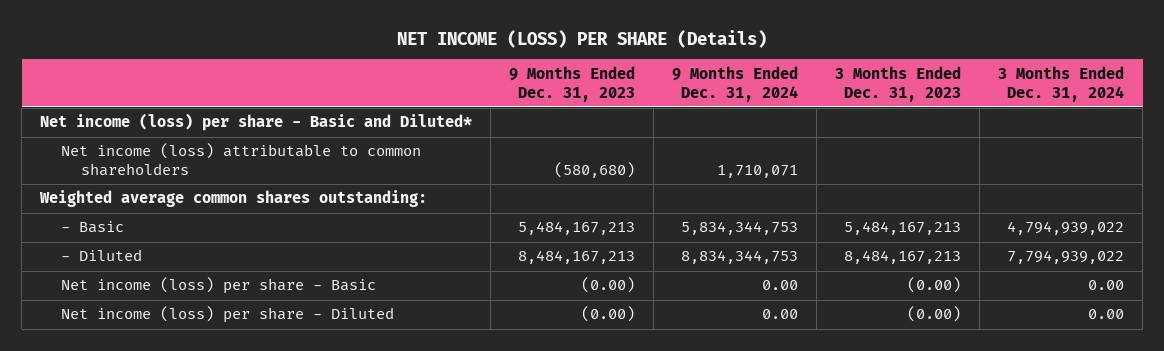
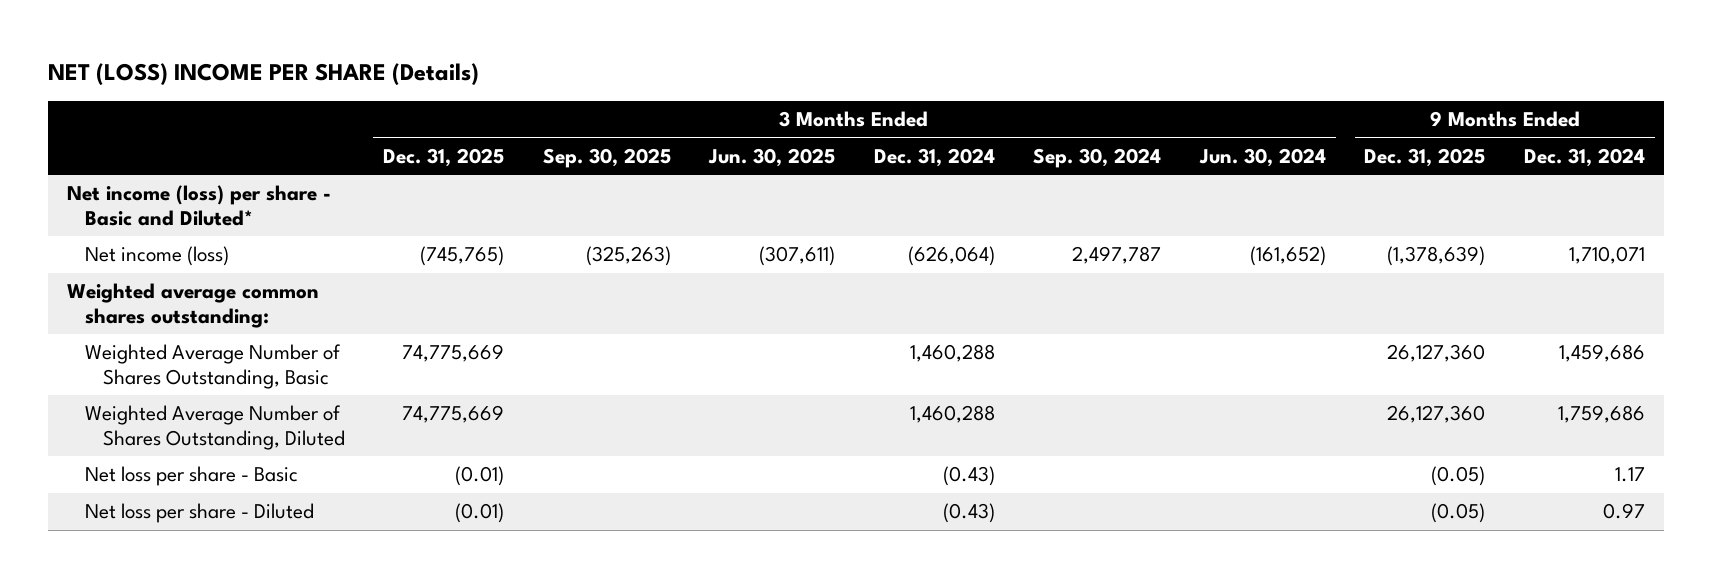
- NET INCOME (LOSS) PER SHARE (Details)
+ NET (LOSS) INCOME PER SHARE (Details)
- | 9 Months Ended Dec. 31, 2023 | 9 Months Ended Dec. 31, 2024 | 3 Months Ended Dec. 31, 2023 | 3 Months Ended Dec. 31, 2024
+ | 3 Months Ended Dec. 31, 2025 | 3 Months Ended Sep. 30, 2025 | 3 Months Ended Jun. 30, 2025 | 3 Months Ended Dec. 31, 2024 | 3 Months Ended Sep. 30, 2024 | 3 Months Ended Jun. 30, 2024 | 9 Months Ended Dec. 31, 2025 | 9 Months Ended Dec. 31, 2024
- Net income (loss) attributable to common shareholders | (580,680) | 1,710,071 | |
+ Net income (loss) | (745,765) | (325,263) | (307,611) | (626,064) | 2,497,787 | (161,652) | (1,378,639) | 1,710,071
- - Basic | 5,484,167,213 | 5,834,344,753 | 5,484,167,213 | 4,794,939,022
- - Diluted | 8,484,167,213 | 8,834,344,753 | 8,484,167,213 | 7,794,939,022
- Net income (loss) per share - Basic | (0.00) | 0.00 | (0.00) | 0.00
- Net income (loss) per share - Diluted | (0.00) | 0.00 | (0.00) | 0.00
+ Weighted Average Number of Shares Outstanding, Basic | 74,775,669 | | | 1,460,288 | | | 26,127,360 | 1,459,686
+ Weighted Average Number of Shares Outstanding, Diluted | 74,775,669 | | | 1,460,288 | | | 26,127,360 | 1,759,686
+ Net loss per share - Basic | (0.01) | | | (0.43) | | | (0.05) | 1.17
+ Net loss per share - Diluted | (0.01) | | | (0.43) | | | (0.05) | 0.97

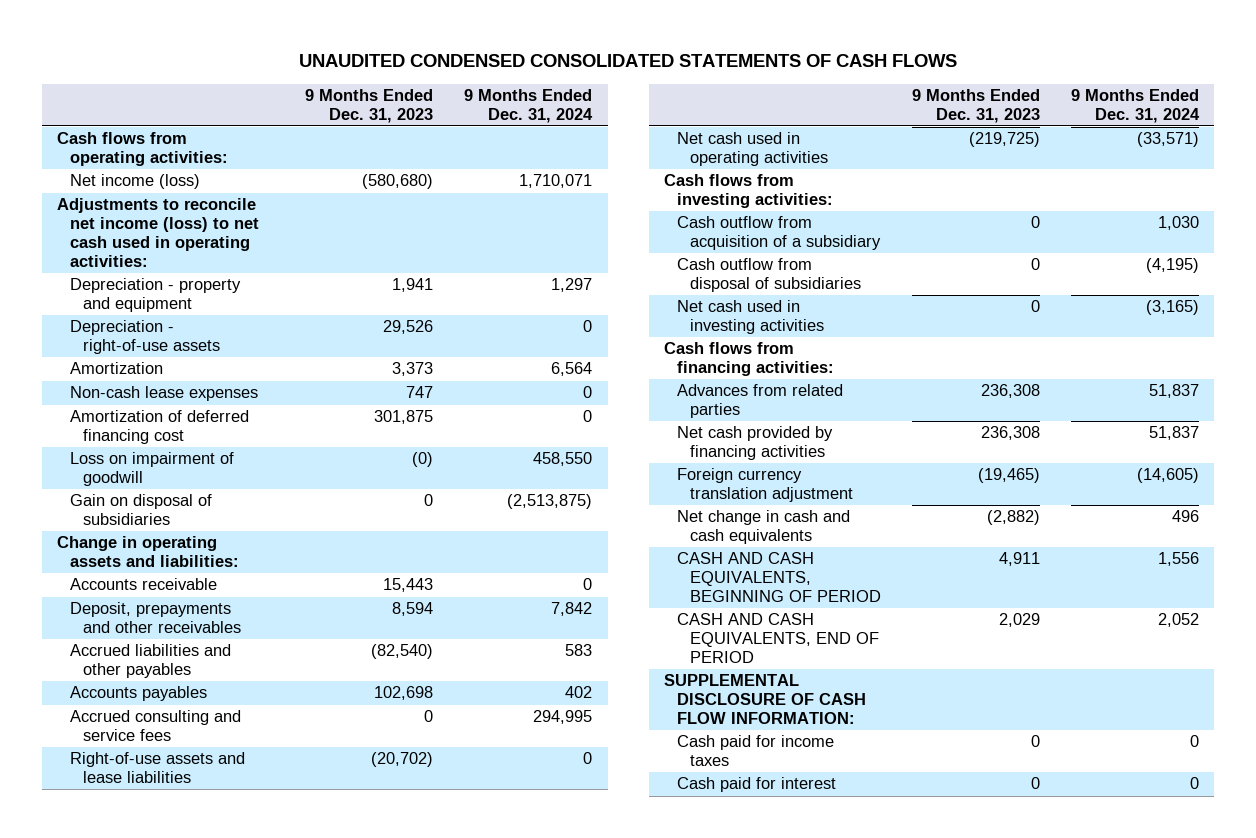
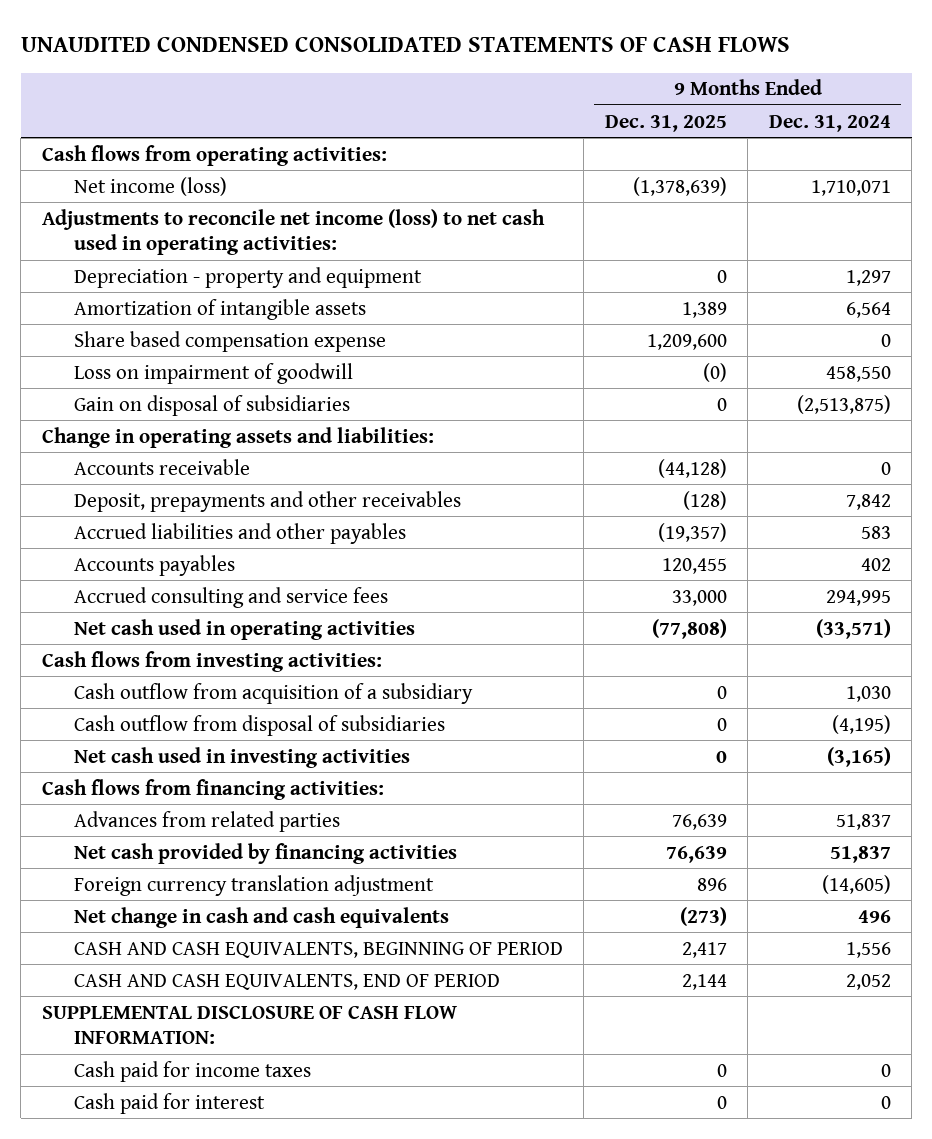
- | 9 Months Ended Dec. 31, 2023 | 9 Months Ended Dec. 31, 2024
+ | 9 Months Ended Dec. 31, 2025 | 9 Months Ended Dec. 31, 2024
- Depreciation - right-of-use assets | 29,526 | 0
- Amortization | 3,373 | 6,564
- Non-cash lease expenses | 747 | 0
- Amortization of deferred financing cost | 301,875 | 0
+ Amortization of intangible assets | 1,389 | 6,564
+ Share based compensation expense | 1,209,600 | 0
- Right-of-use assets and lease liabilities | (20,702) | 0

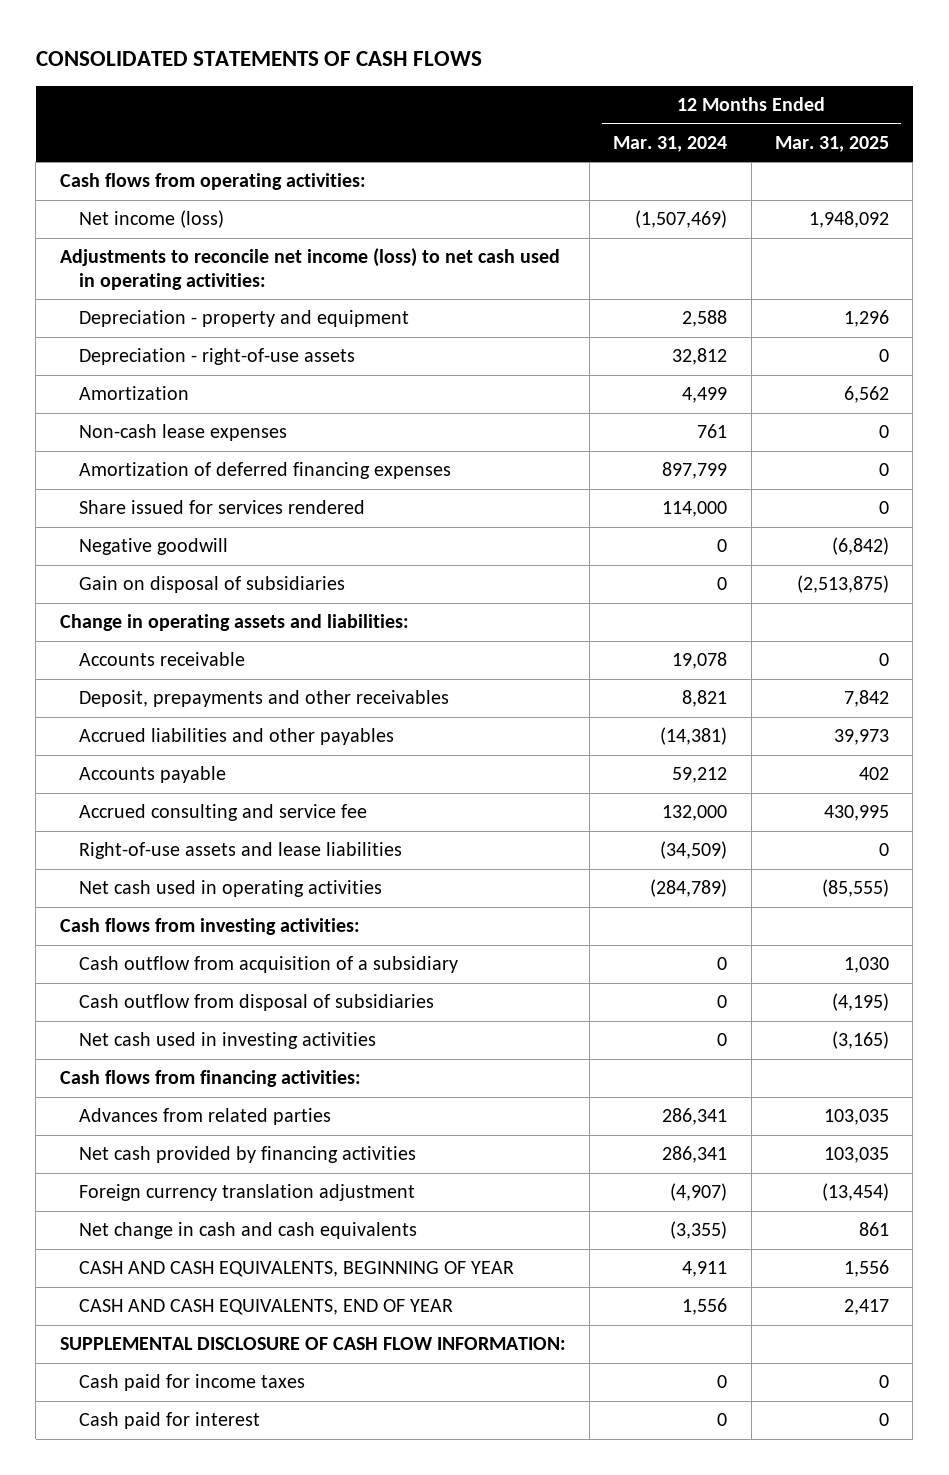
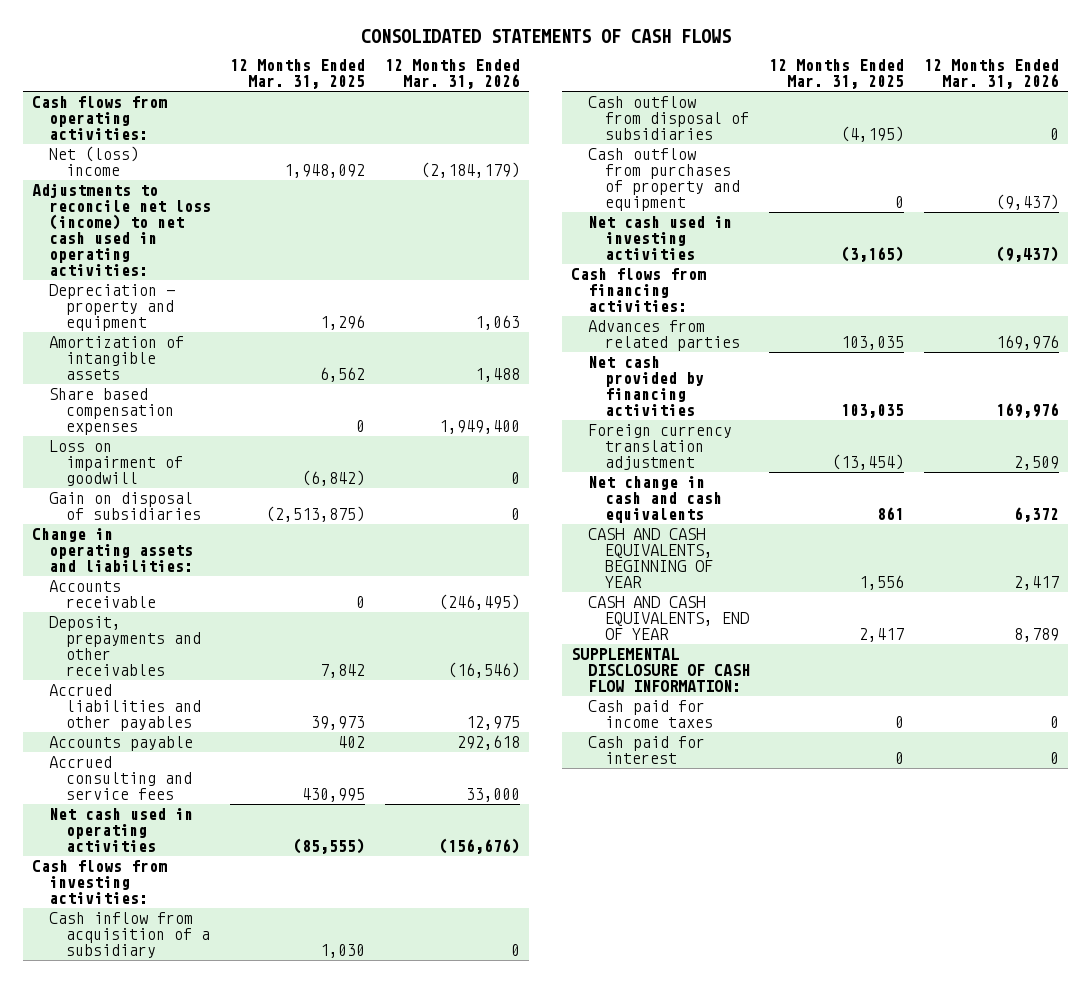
- | 12 Months Ended Mar. 31, 2024 | 12 Months Ended Mar. 31, 2025
+ | 12 Months Ended Mar. 31, 2025 | 12 Months Ended Mar. 31, 2026
- Net income (loss) | (1,507,469) | 1,948,092
- Adjustments to reconcile net income (loss) to net cash used in operating activities:
+ Net (loss) income | 1,948,092 | (2,184,179)
+ Adjustments to reconcile net loss (income) to net cash used in operating activities:
- Depreciation - right-of-use assets | 32,812 | 0
- Amortization | 4,499 | 6,562
- Non-cash lease expenses | 761 | 0
- Amortization of deferred financing expenses | 897,799 | 0
- Share issued for services rendered | 114,000 | 0
- Negative goodwill | 0 | (6,842)
+ Amortization of intangible assets | 6,562 | 1,488
+ Share based compensation expenses | 0 | 1,949,400
+ Loss on impairment of goodwill | (6,842) | 0
- Accrued consulting and service fee | 132,000 | 430,995
- Right-of-use assets and lease liabilities | (34,509) | 0
+ Accrued consulting and service fees | 430,995 | 33,000
- Cash outflow from acquisition of a subsidiary | 0 | 1,030
+ Cash inflow from acquisition of a subsidiary | 1,030 | 0
+ Cash outflow from purchases of property and equipment | 0 | (9,437)

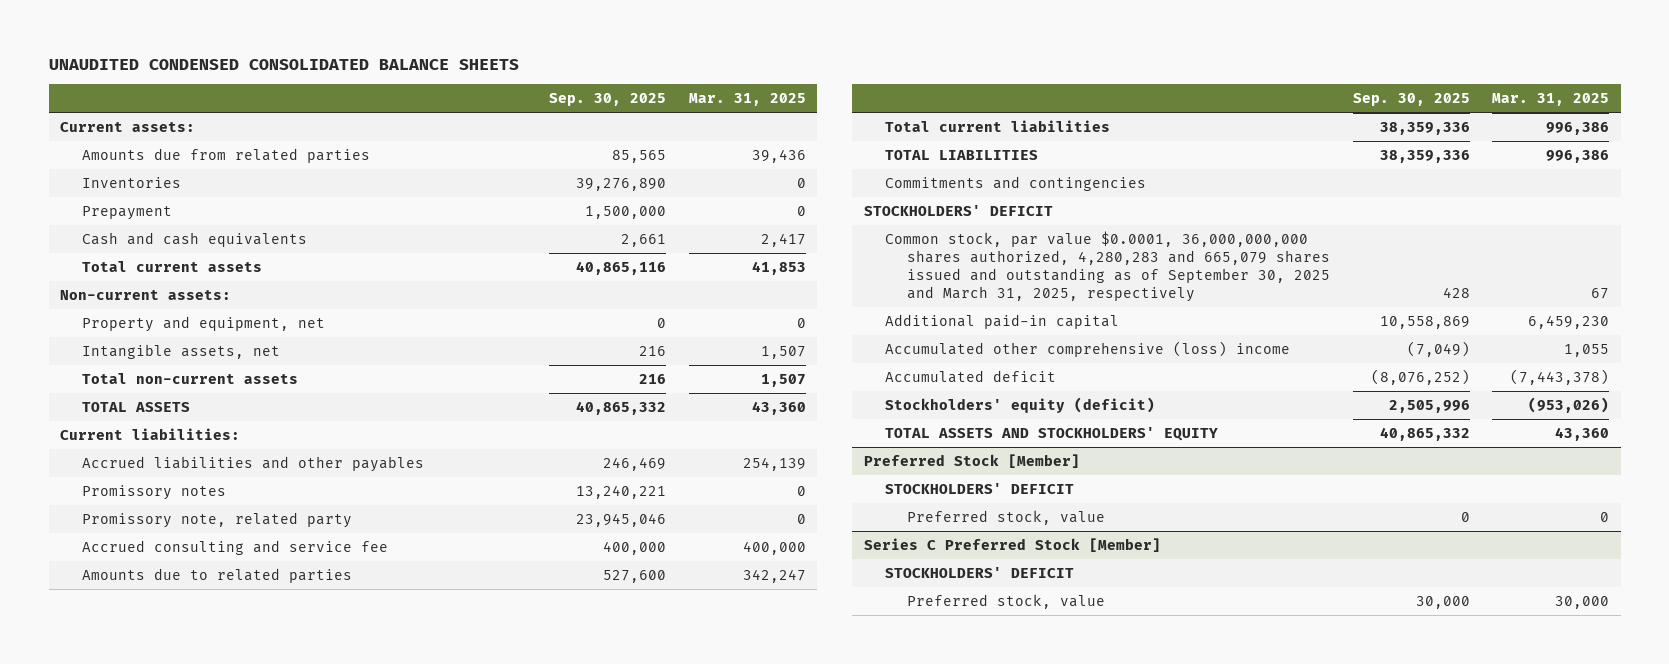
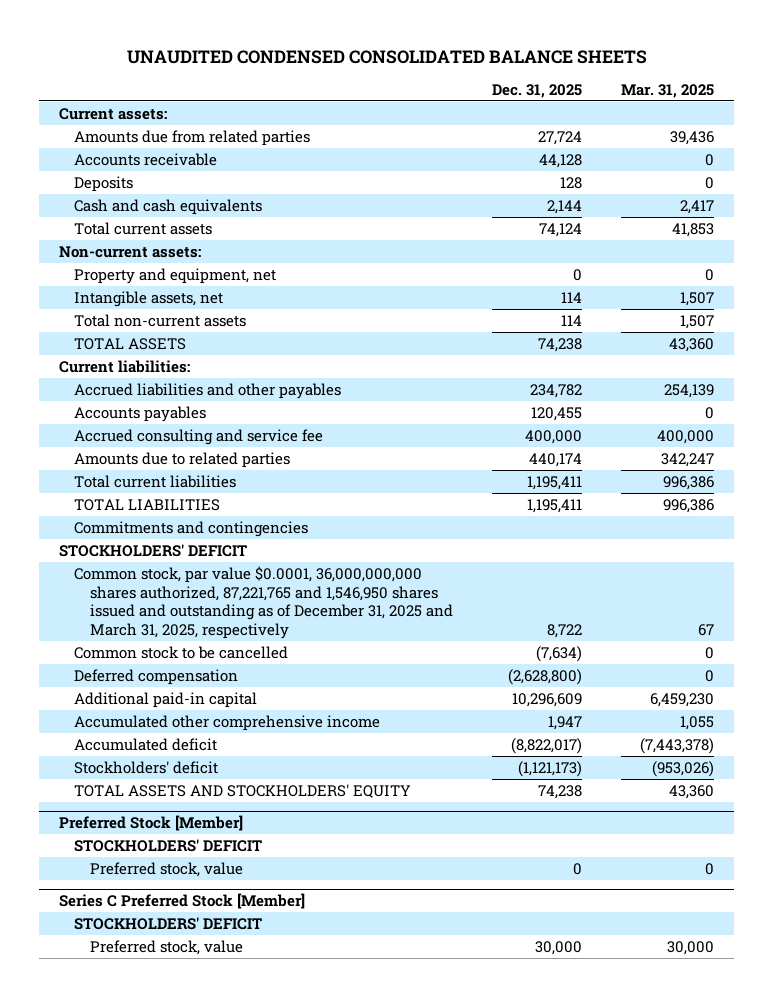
- | Sep. 30, 2025 | Mar. 31, 2025
+ | Dec. 31, 2025 | Mar. 31, 2025
- Inventories | 39,276,890 | 0
- Prepayment | 1,500,000 | 0
+ Accounts receivable | 44,128 | 0
+ Deposits | 128 | 0
- Promissory notes | 13,240,221 | 0
- Promissory note, related party | 23,945,046 | 0
+ Accounts payables | 120,455 | 0
- Common stock, par value $0.0001, 36,000,000,000 shares authorized, 4,280,283 and 665,079 shares issued and outstanding as of September 30, 2025 and March 31, 2025, respectively | 428 | 67
+ Common stock, par value $0.0001, 36,000,000,000 shares authorized, 87,221,765 and 1,546,950 shares issued and outstanding as of December 31, 2025 and March 31, 2025, respectively | 8,722 | 67
+ Common stock to be cancelled | (7,634) | 0
+ Deferred compensation | (2,628,800) | 0
- Accumulated other comprehensive (loss) income | (7,049) | 1,055
+ Accumulated other comprehensive income | 1,947 | 1,055
- Stockholders' equity (deficit) | 2,505,996 | (953,026)
+ Stockholders' deficit | (1,121,173) | (953,026)

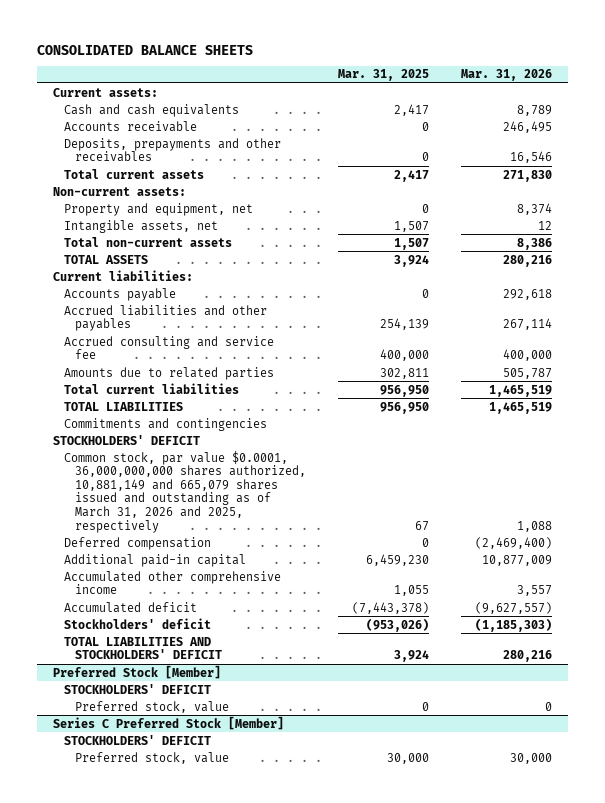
- UNAUDITED CONDENSED CONSOLIDATED BALANCE SHEETS
+ CONSOLIDATED BALANCE SHEETS
- | Dec. 31, 2025 | Mar. 31, 2025
+ | Mar. 31, 2025 | Mar. 31, 2026
- Amounts due from related parties | 27,724 | 39,436
- Deposits | 128 | 0
- Total current assets | 74,124 | 41,853
moved down: Accounts receivable | 0 | 246,495
+ Deposits, prepayments and other receivables | 0 | 16,546
+ Total current assets | 2,417 | 271,830
- TOTAL ASSETS | 74,238 | 43,360
+ TOTAL ASSETS | 3,924 | 280,216
+ Accounts payable | 0 | 292,618
- Accounts payables | 120,455 | 0
- Amounts due to related parties | 440,174 | 342,247
- Total current liabilities | 1,195,411 | 996,386
- TOTAL LIABILITIES | 1,195,411 | 996,386
+ Amounts due to related parties | 302,811 | 505,787
+ Total current liabilities | 956,950 | 1,465,519
+ TOTAL LIABILITIES | 956,950 | 1,465,519
- Common stock, par value $0.0001, 36,000,000,000 shares authorized, 87,221,765 and 1,546,950 shares issued and outstanding as of December 31, 2025 and March 31, 2025, respectively | 8,722 | 67
- Common stock to be cancelled | (7,634) | 0
+ Common stock, par value $0.0001, 36,000,000,000 shares authorized, 10,881,149 and 665,079 shares issued and outstanding as of March 31, 2026 and 2025, respectively | 67 | 1,088
- TOTAL ASSETS AND STOCKHOLDERS' EQUITY | 74,238 | 43,360
+ TOTAL LIABILITIES AND STOCKHOLDERS' DEFICIT | 3,924 | 280,216

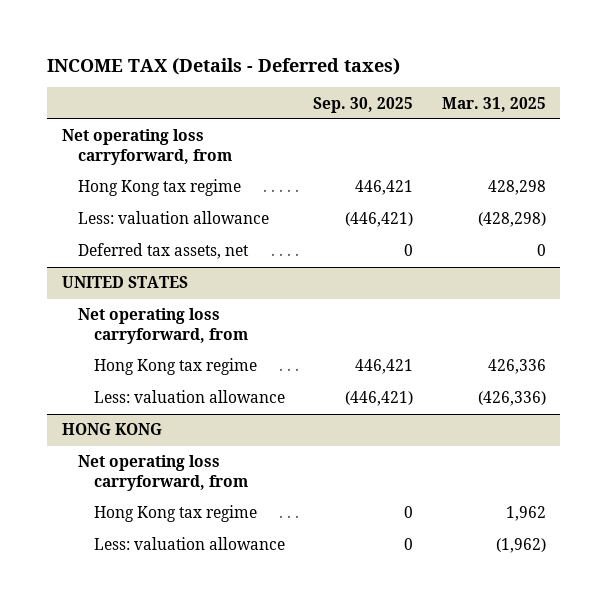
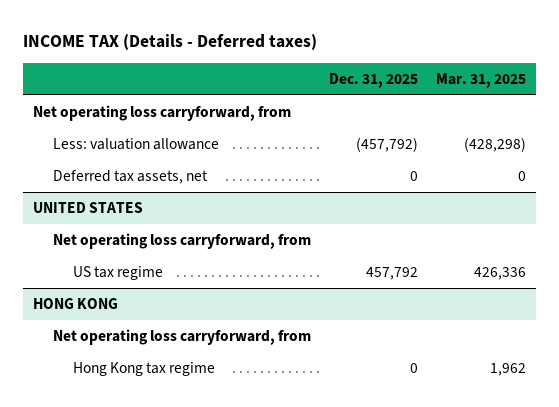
- | Sep. 30, 2025 | Mar. 31, 2025
+ | Dec. 31, 2025 | Mar. 31, 2025
- Hong Kong tax regime | 446,421 | 428,298
@ UNITED STATES
- Hong Kong tax regime | 446,421 | 426,336
- Less: valuation allowance | (446,421) | (426,336)
+ US tax regime | 457,792 | 426,336
@ HONG KONG
- Less: valuation allowance | 0 | (1,962)

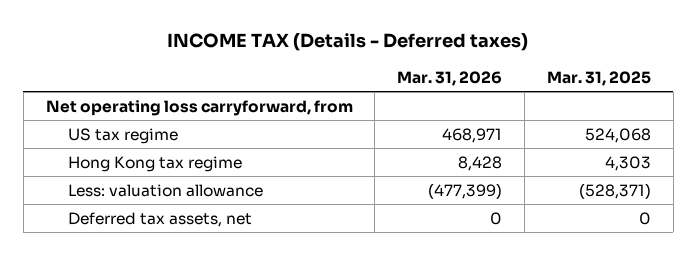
- | Dec. 31, 2025 | Mar. 31, 2025
+ | Mar. 31, 2026 | Mar. 31, 2025
- Less: valuation allowance | (457,792) | (428,298)
+ US tax regime | 468,971 | 524,068
+ Hong Kong tax regime | 8,428 | 4,303
+ Less: valuation allowance | (477,399) | (528,371)
- UNITED STATES
- Net operating loss carryforward, from
- US tax regime | 457,792 | 426,336
- HONG KONG
- Net operating loss carryforward, from
- Hong Kong tax regime | 0 | 1,962

